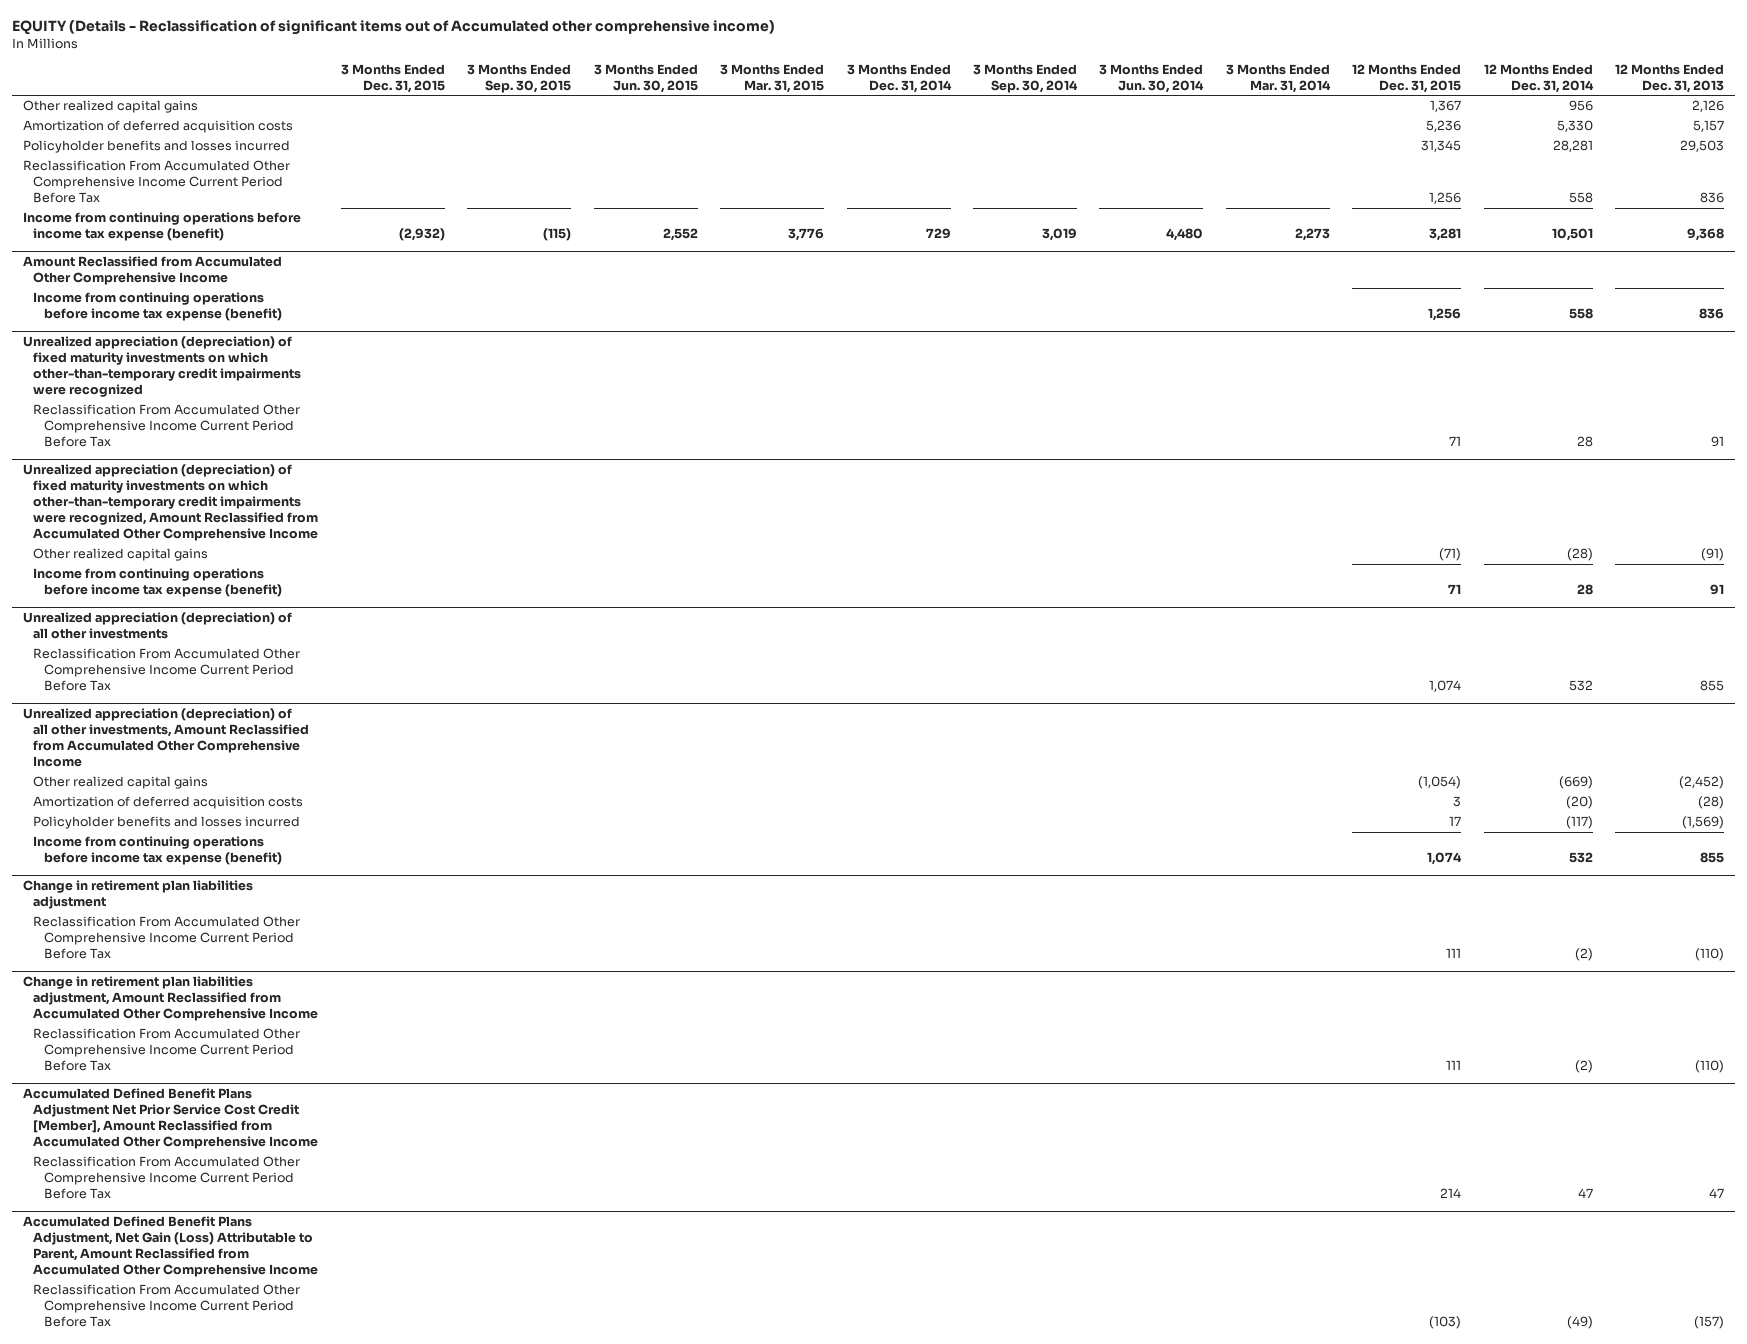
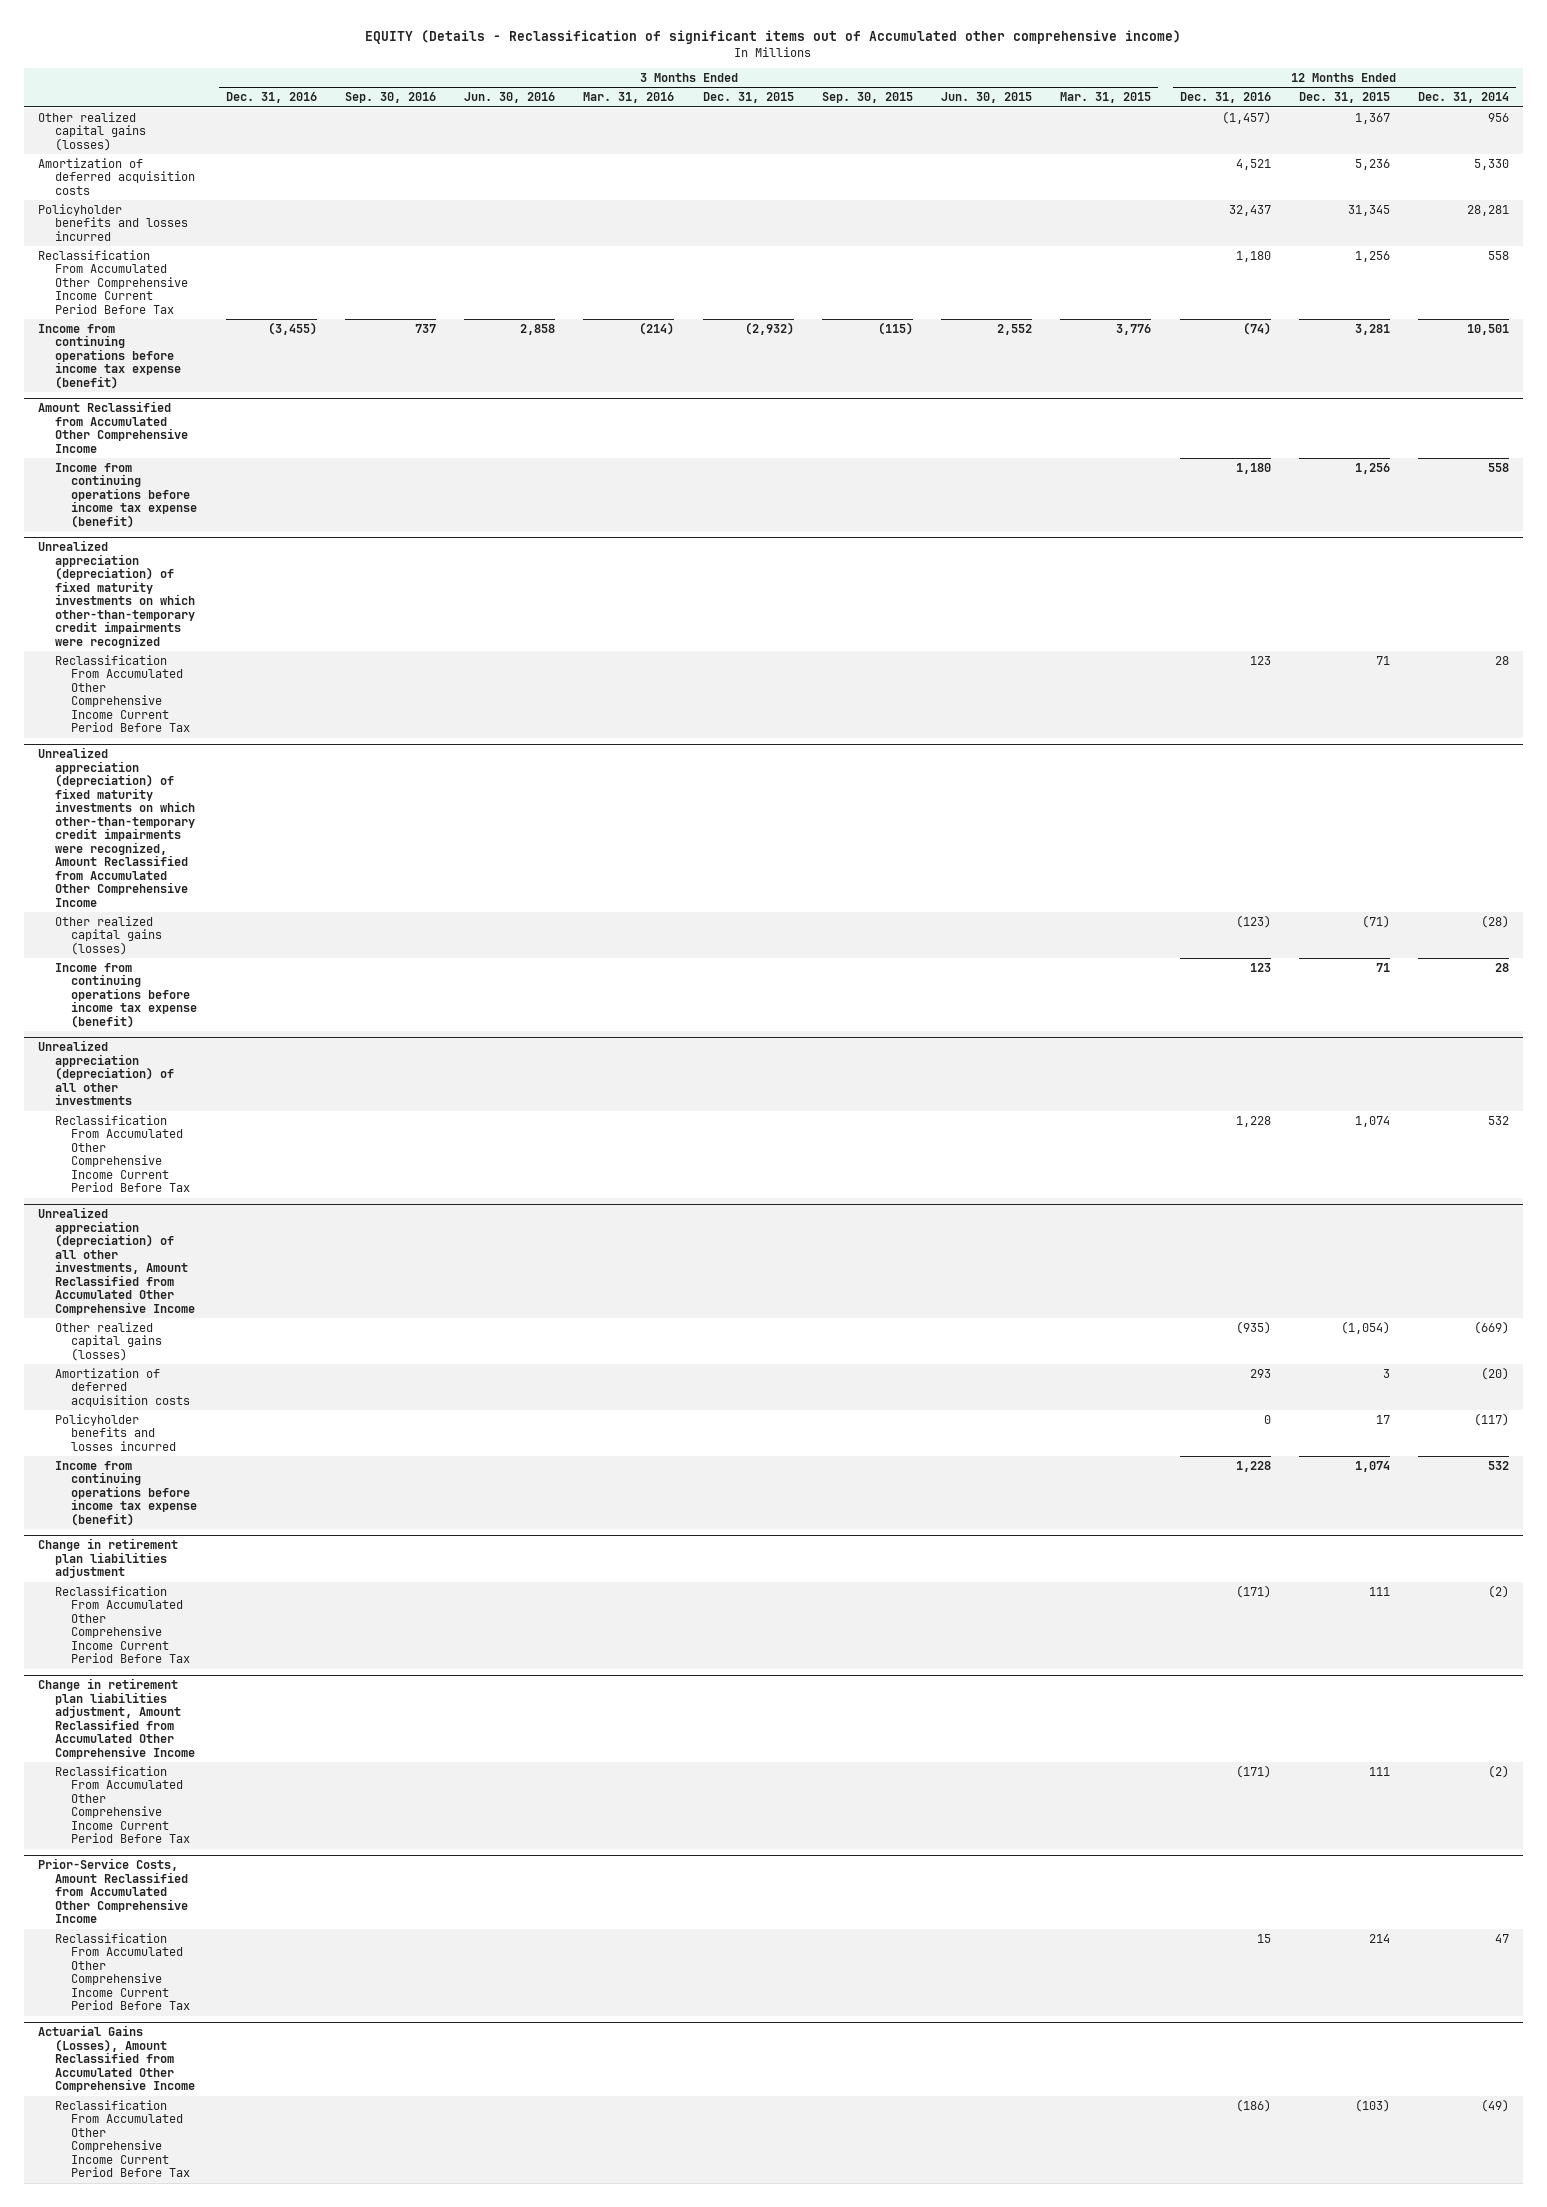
- | 3 Months Ended Dec. 31, 2015 | 3 Months Ended Sep. 30, 2015 | 3 Months Ended Jun. 30, 2015 | 3 Months Ended Mar. 31, 2015 | 3 Months Ended Dec. 31, 2014 | 3 Months Ended Sep. 30, 2014 | 3 Months Ended Jun. 30, 2014 | 3 Months Ended Mar. 31, 2014 | 12 Months Ended Dec. 31, 2015 | 12 Months Ended Dec. 31, 2014 | 12 Months Ended Dec. 31, 2013
+ | 3 Months Ended Dec. 31, 2016 | 3 Months Ended Sep. 30, 2016 | 3 Months Ended Jun. 30, 2016 | 3 Months Ended Mar. 31, 2016 | 3 Months Ended Dec. 31, 2015 | 3 Months Ended Sep. 30, 2015 | 3 Months Ended Jun. 30, 2015 | 3 Months Ended Mar. 31, 2015 | 12 Months Ended Dec. 31, 2016 | 12 Months Ended Dec. 31, 2015 | 12 Months Ended Dec. 31, 2014
- Other realized capital gains | | | | | | | | | 1,367 | 956 | 2,126
+ Other realized capital gains (losses) | | | | | | | | | (1,457) | 1,367 | 956
@ Unrealized appreciation (depreciation) of fixed maturity investments on which other-than-temporary credit impairments were recognized, Amount Reclassified from Accumulated Other Comprehensive Income
- Other realized capital gains | | | | | | | | | (71) | (28) | (91)
+ Other realized capital gains (losses) | | | | | | | | | (123) | (71) | (28)
@ Unrealized appreciation (depreciation) of all other investments, Amount Reclassified from Accumulated Other Comprehensive Income
- Other realized capital gains | | | | | | | | | (1,054) | (669) | (2,452)
+ Other realized capital gains (losses) | | | | | | | | | (935) | (1,054) | (669)
- Accumulated Defined Benefit Plans Adjustment Net Prior Service Cost Credit [Member], Amount Reclassified from Accumulated Other Comprehensive Income
+ Prior-Service Costs, Amount Reclassified from Accumulated Other Comprehensive Income
- Accumulated Defined Benefit Plans Adjustment, Net Gain (Loss) Attributable to Parent, Amount Reclassified from Accumulated Other Comprehensive Income
+ Actuarial Gains (Losses), Amount Reclassified from Accumulated Other Comprehensive Income

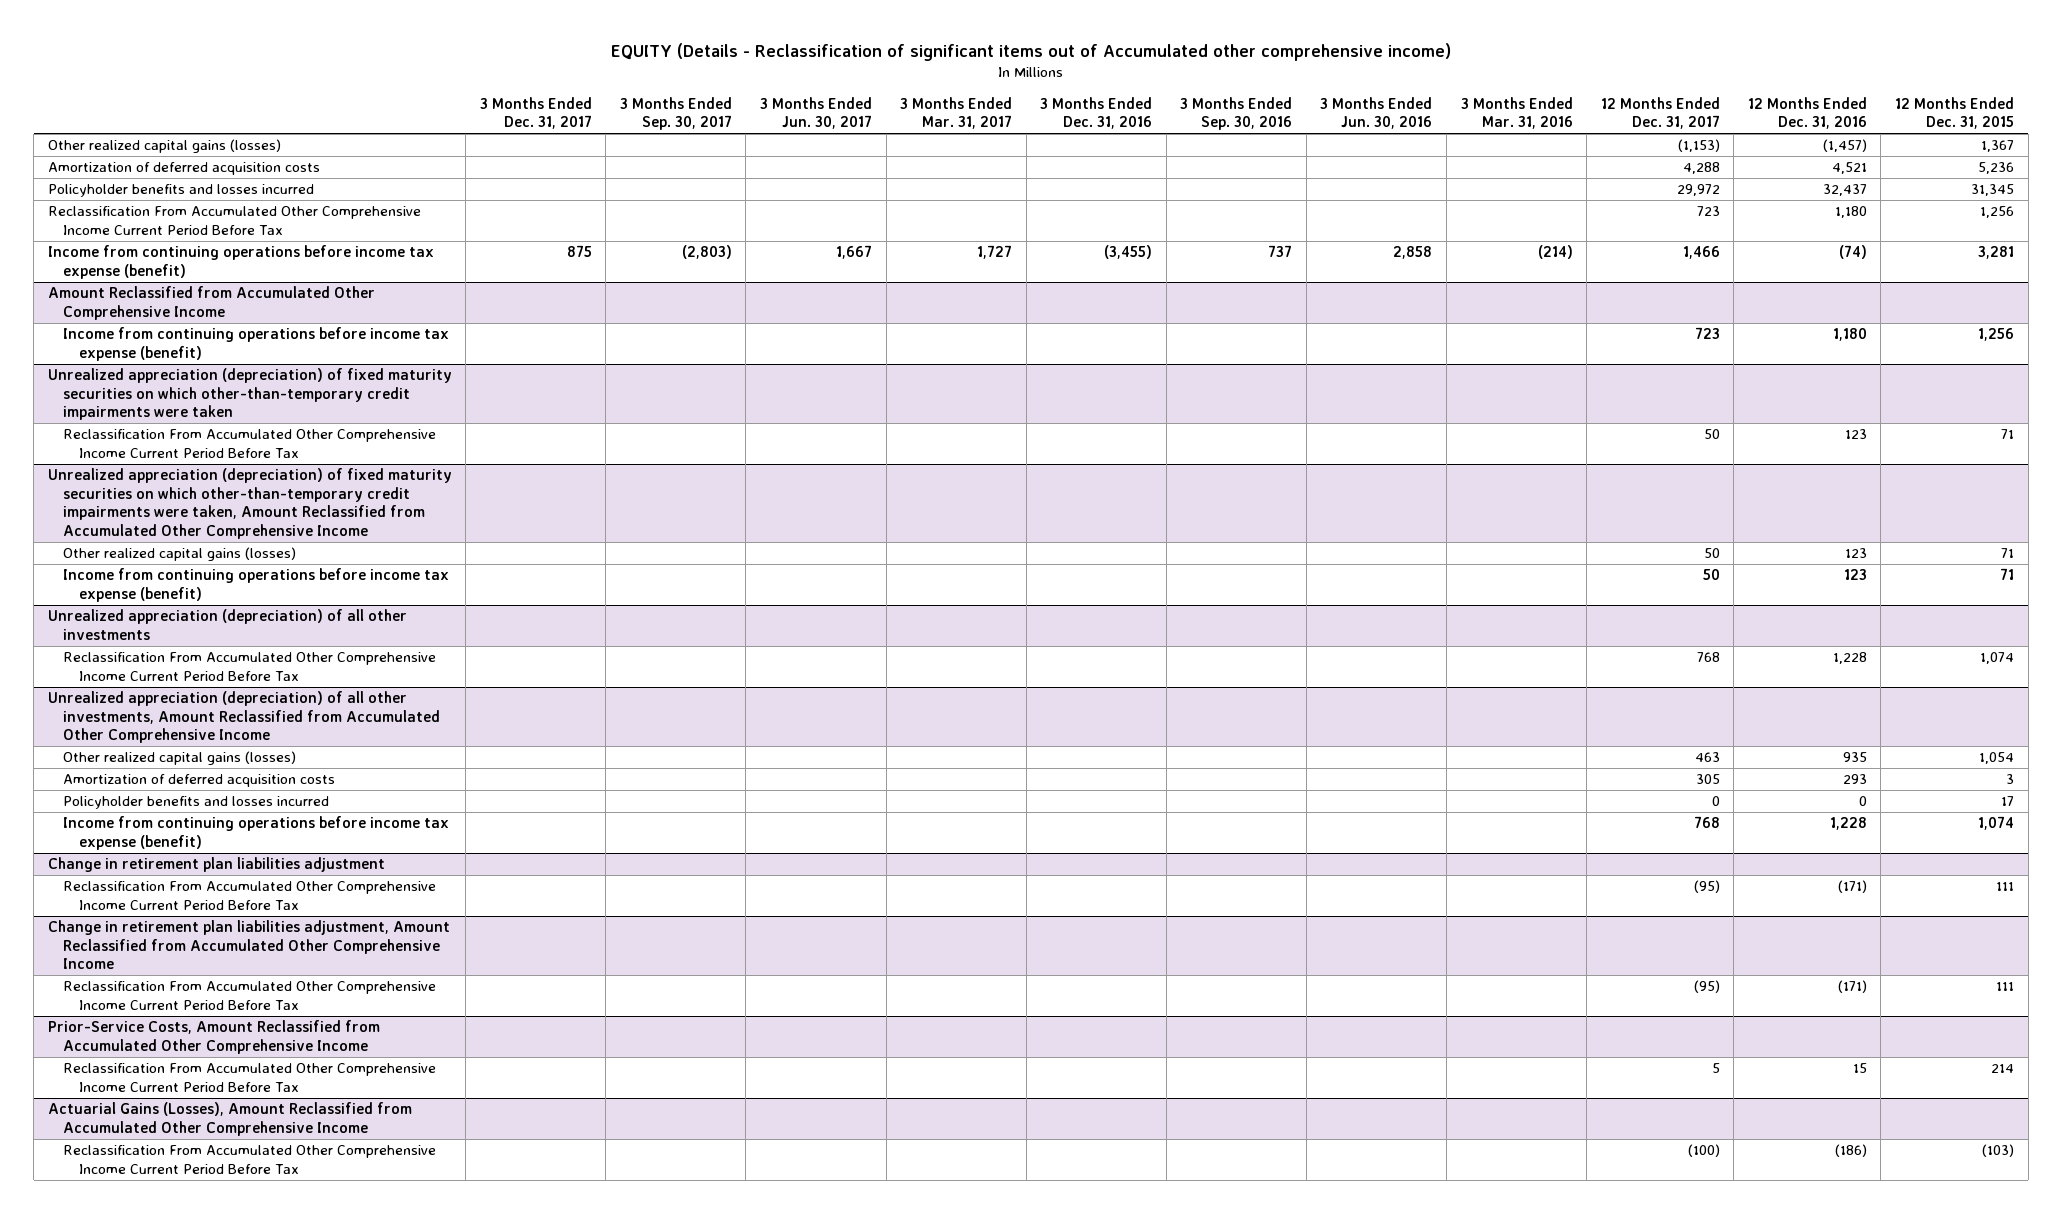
- | 3 Months Ended Dec. 31, 2016 | 3 Months Ended Sep. 30, 2016 | 3 Months Ended Jun. 30, 2016 | 3 Months Ended Mar. 31, 2016 | 3 Months Ended Dec. 31, 2015 | 3 Months Ended Sep. 30, 2015 | 3 Months Ended Jun. 30, 2015 | 3 Months Ended Mar. 31, 2015 | 12 Months Ended Dec. 31, 2016 | 12 Months Ended Dec. 31, 2015 | 12 Months Ended Dec. 31, 2014
+ | 3 Months Ended Dec. 31, 2017 | 3 Months Ended Sep. 30, 2017 | 3 Months Ended Jun. 30, 2017 | 3 Months Ended Mar. 31, 2017 | 3 Months Ended Dec. 31, 2016 | 3 Months Ended Sep. 30, 2016 | 3 Months Ended Jun. 30, 2016 | 3 Months Ended Mar. 31, 2016 | 12 Months Ended Dec. 31, 2017 | 12 Months Ended Dec. 31, 2016 | 12 Months Ended Dec. 31, 2015
- Unrealized appreciation (depreciation) of fixed maturity investments on which other-than-temporary credit impairments were recognized
+ Unrealized appreciation (depreciation) of fixed maturity securities on which other-than-temporary credit impairments were taken
- Unrealized appreciation (depreciation) of fixed maturity investments on which other-than-temporary credit impairments were recognized, Amount Reclassified from Accumulated Other Comprehensive Income
- Other realized capital gains (losses) | | | | | | | | | (123) | (71) | (28)
+ Unrealized appreciation (depreciation) of fixed maturity securities on which other-than-temporary credit impairments were taken, Amount Reclassified from Accumulated Other Comprehensive Income
+ Other realized capital gains (losses) | | | | | | | | | 50 | 123 | 71
@ Unrealized appreciation (depreciation) of all other investments, Amount Reclassified from Accumulated Other Comprehensive Income
- Other realized capital gains (losses) | | | | | | | | | (935) | (1,054) | (669)
+ Other realized capital gains (losses) | | | | | | | | | 463 | 935 | 1,054

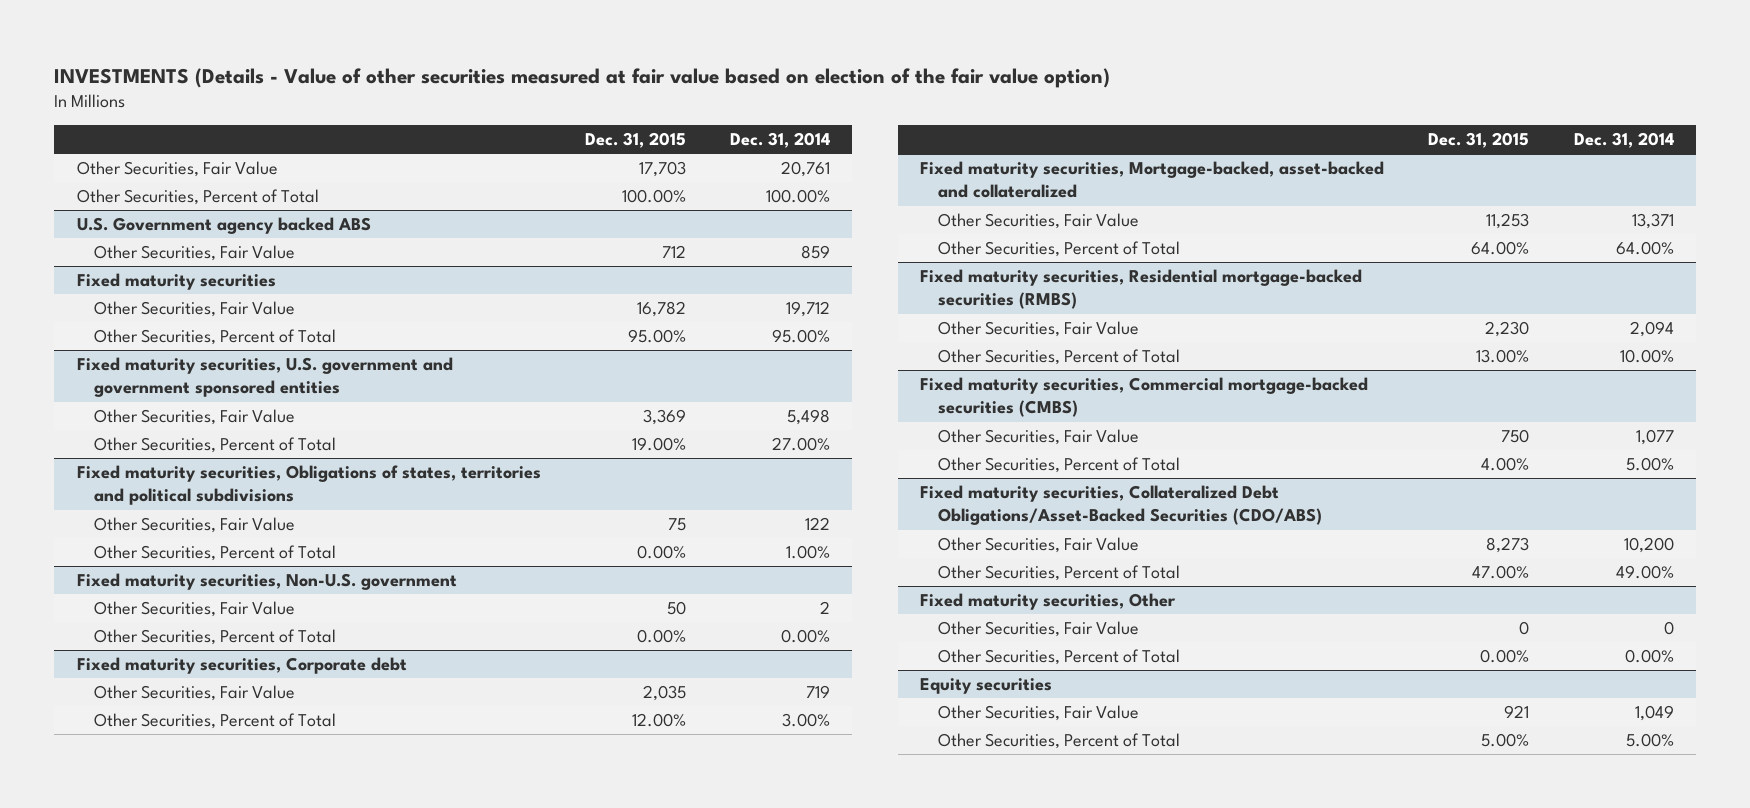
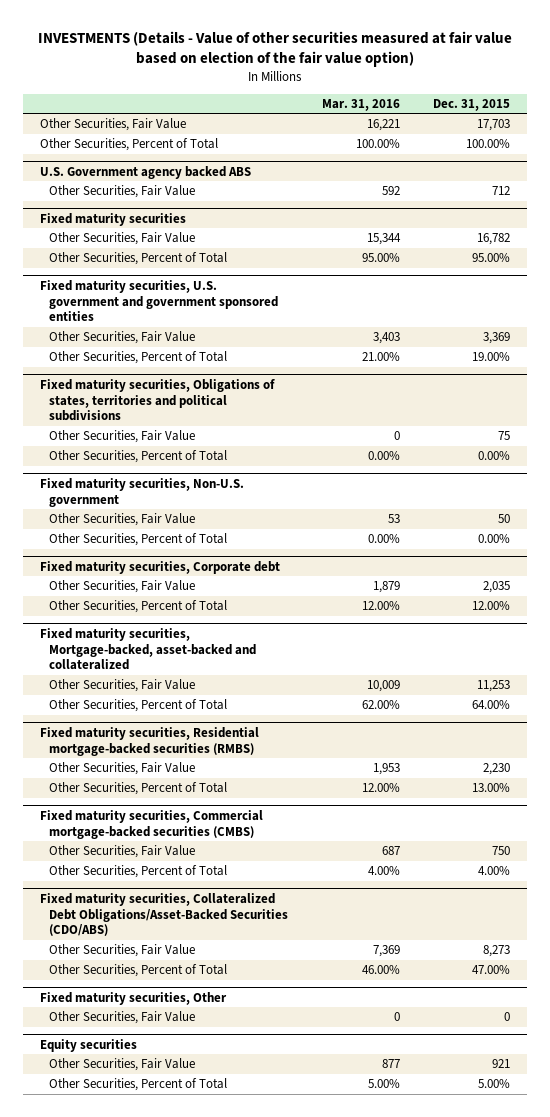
- | Dec. 31, 2015 | Dec. 31, 2014
+ | Mar. 31, 2016 | Dec. 31, 2015
@ Fixed maturity securities, Other
- Other Securities, Percent of Total | 0.00% | 0.00%

